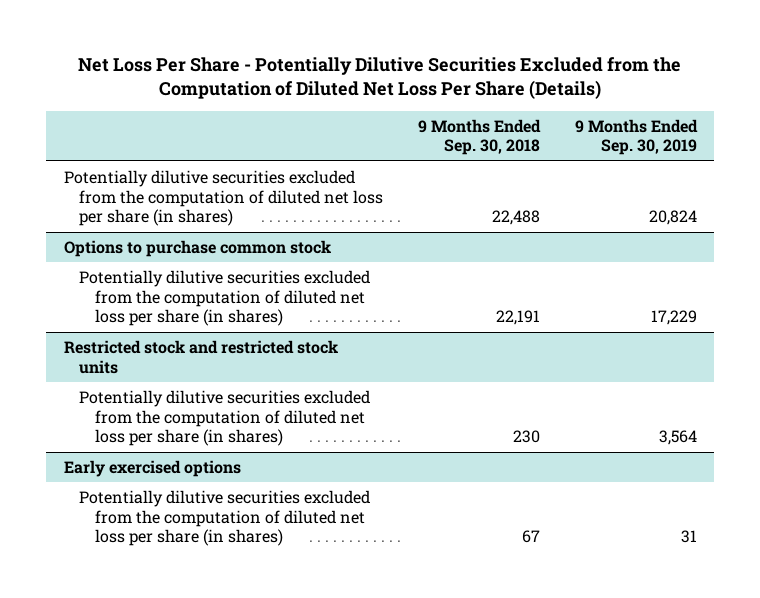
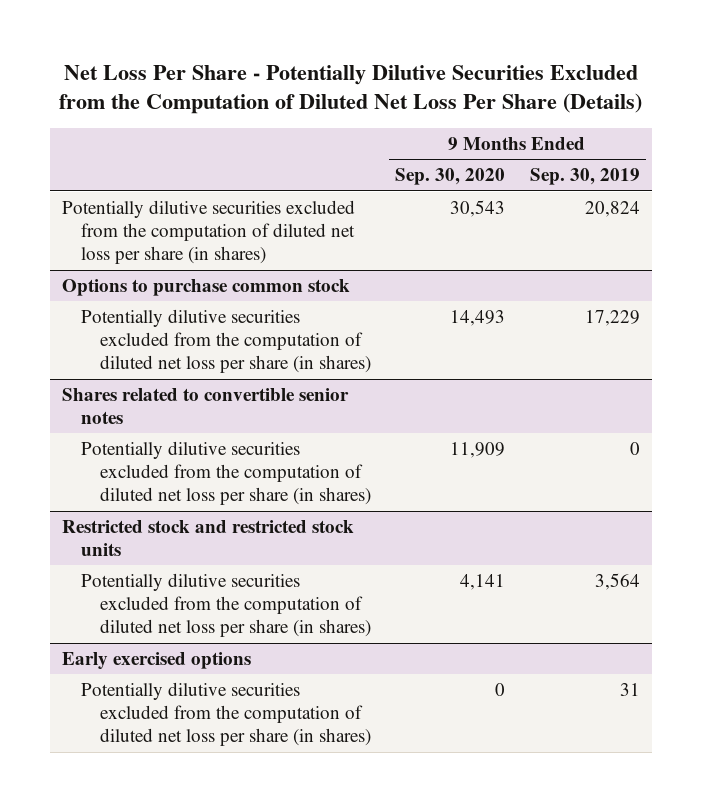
- | 9 Months Ended Sep. 30, 2018 | 9 Months Ended Sep. 30, 2019
+ | 9 Months Ended Sep. 30, 2020 | 9 Months Ended Sep. 30, 2019
+ Shares related to convertible senior notes
+ Potentially dilutive securities excluded from the computation of diluted net loss per share (in shares) | 11,909 | 0

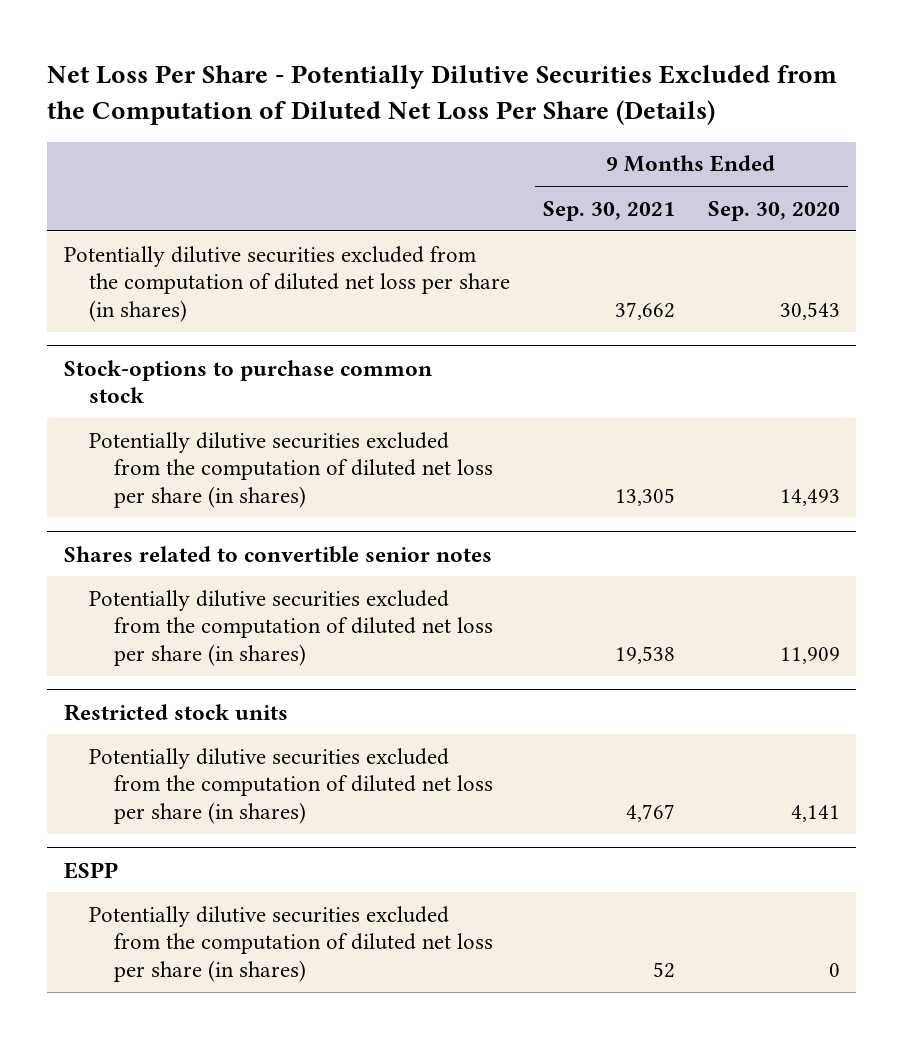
- | 9 Months Ended Sep. 30, 2020 | 9 Months Ended Sep. 30, 2019
+ | 9 Months Ended Sep. 30, 2021 | 9 Months Ended Sep. 30, 2020
- Options to purchase common stock
+ Stock-options to purchase common stock
- Restricted stock and restricted stock units
+ Restricted stock units
- Early exercised options
+ ESPP

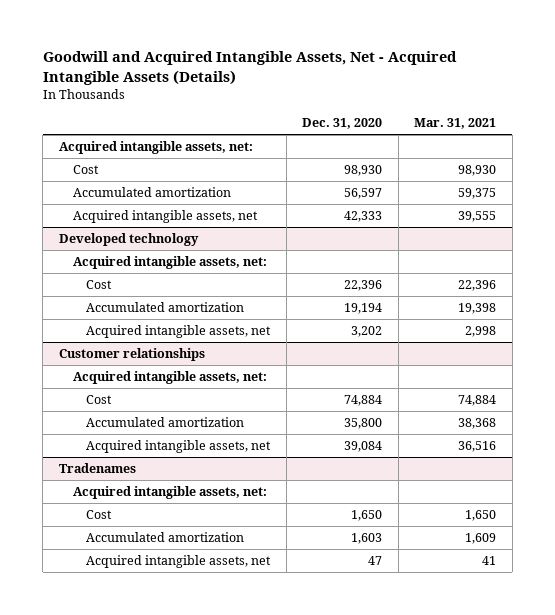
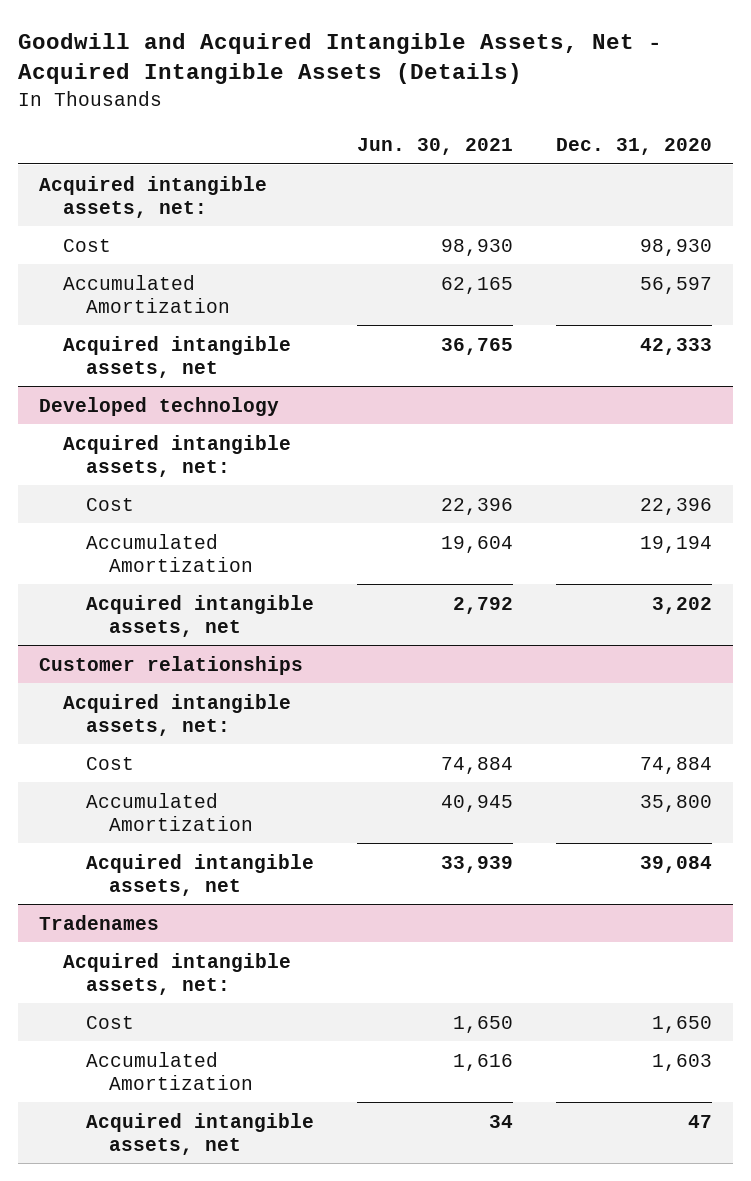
- | Dec. 31, 2020 | Mar. 31, 2021
+ | Jun. 30, 2021 | Dec. 31, 2020
- Accumulated amortization | 56,597 | 59,375
+ Accumulated Amortization | 62,165 | 56,597
@ Developed technology
- Accumulated amortization | 19,194 | 19,398
+ Accumulated Amortization | 19,604 | 19,194
@ Customer relationships
- Accumulated amortization | 35,800 | 38,368
+ Accumulated Amortization | 40,945 | 35,800
@ Tradenames
- Accumulated amortization | 1,603 | 1,609
+ Accumulated Amortization | 1,616 | 1,603

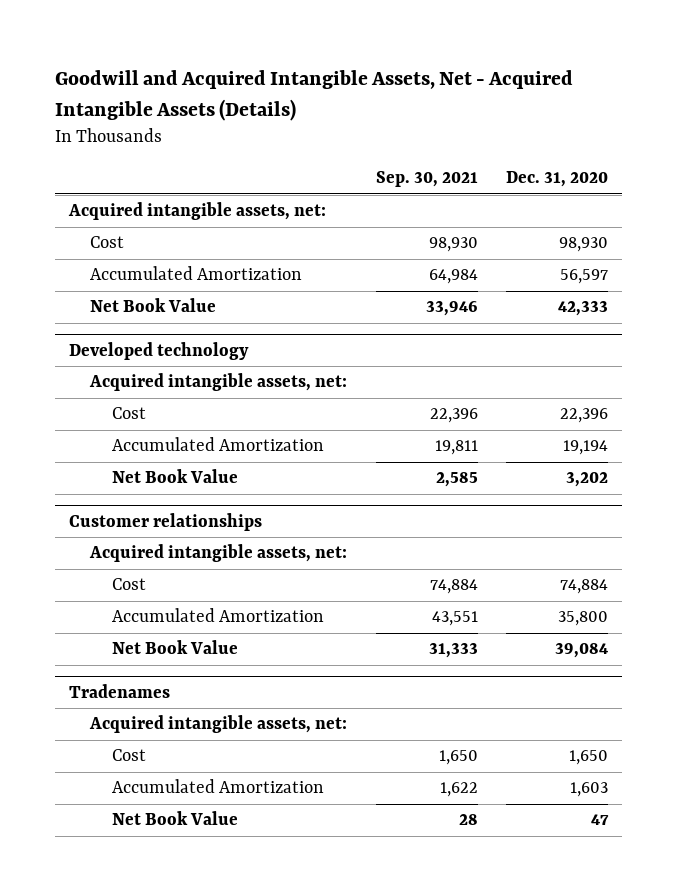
- | Jun. 30, 2021 | Dec. 31, 2020
+ | Sep. 30, 2021 | Dec. 31, 2020
- Acquired intangible assets, net | 36,765 | 42,333
+ Net Book Value | 33,946 | 42,333
@ Developed technology
- Acquired intangible assets, net | 2,792 | 3,202
+ Net Book Value | 2,585 | 3,202
@ Customer relationships
- Acquired intangible assets, net | 33,939 | 39,084
+ Net Book Value | 31,333 | 39,084
@ Tradenames
- Acquired intangible assets, net | 34 | 47
+ Net Book Value | 28 | 47

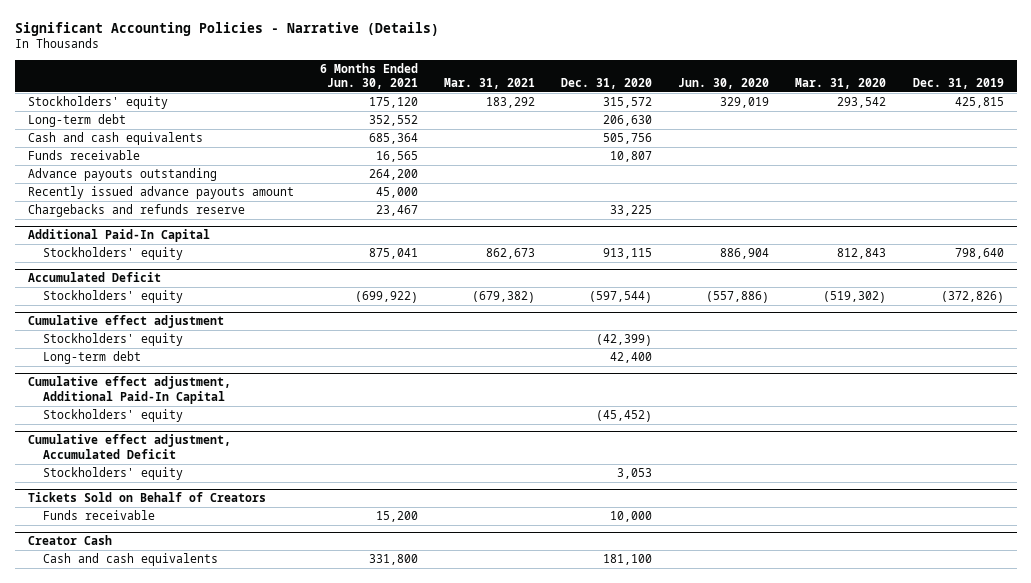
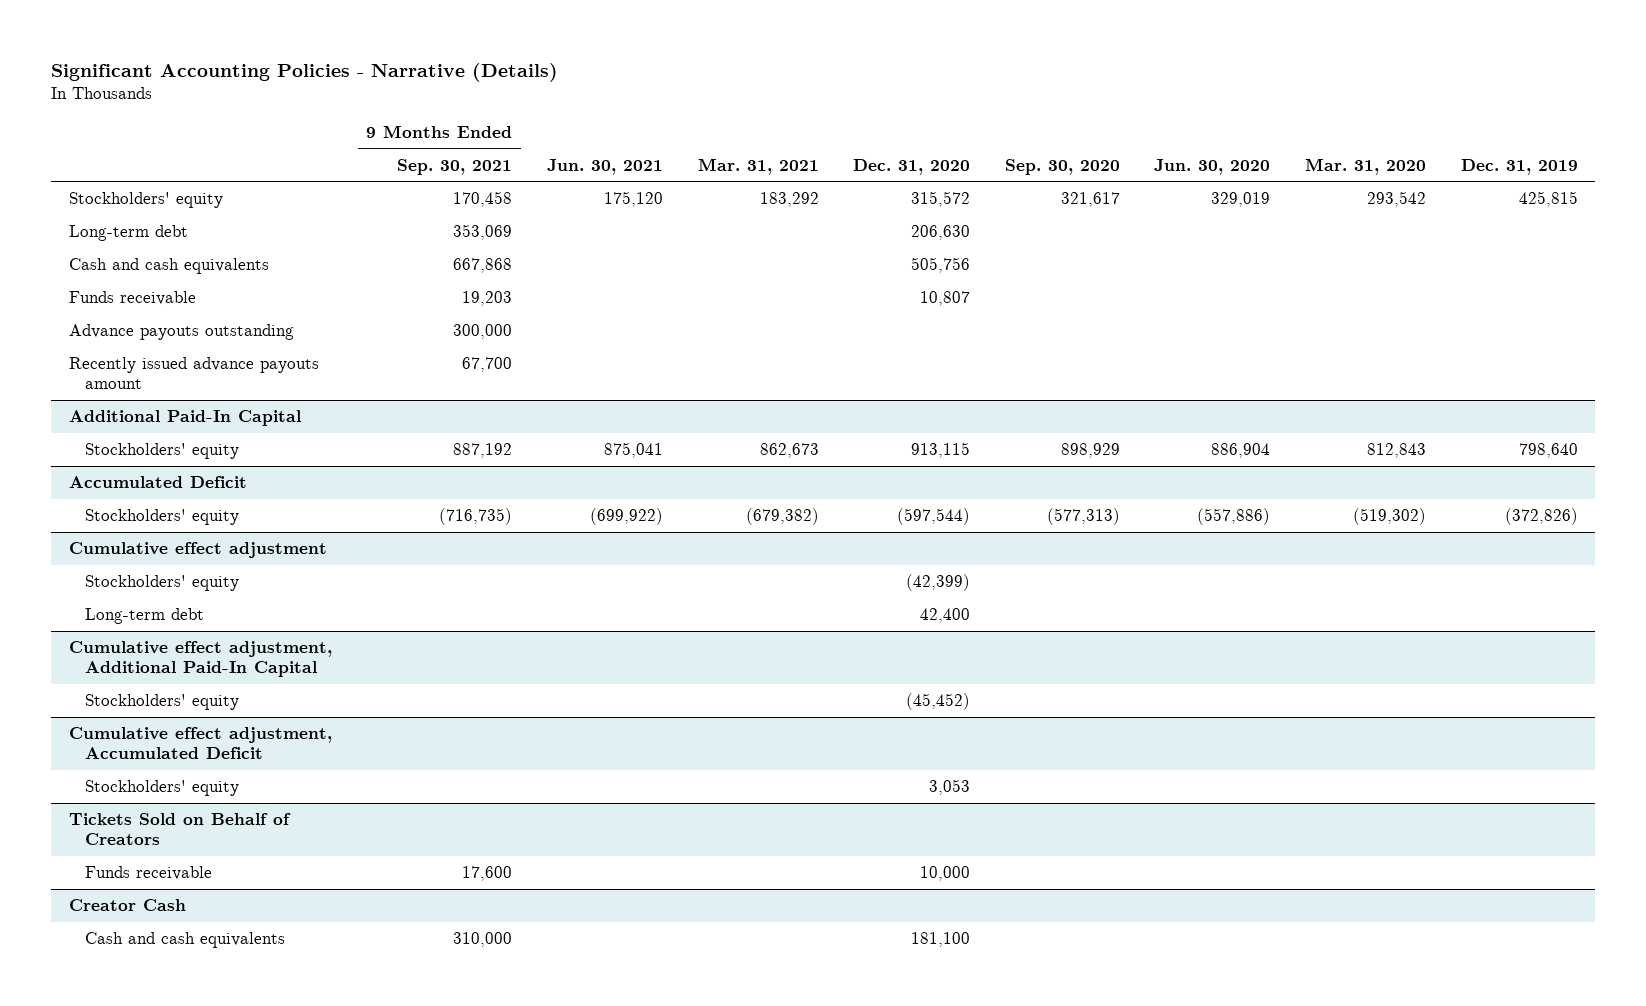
- | 6 Months Ended Jun. 30, 2021 | Mar. 31, 2021 | Dec. 31, 2020 | Jun. 30, 2020 | Mar. 31, 2020 | Dec. 31, 2019
+ | 9 Months Ended Sep. 30, 2021 | Jun. 30, 2021 | Mar. 31, 2021 | Dec. 31, 2020 | Sep. 30, 2020 | Jun. 30, 2020 | Mar. 31, 2020 | Dec. 31, 2019
- Chargebacks and refunds reserve | 23,467 | | 33,225 | | |

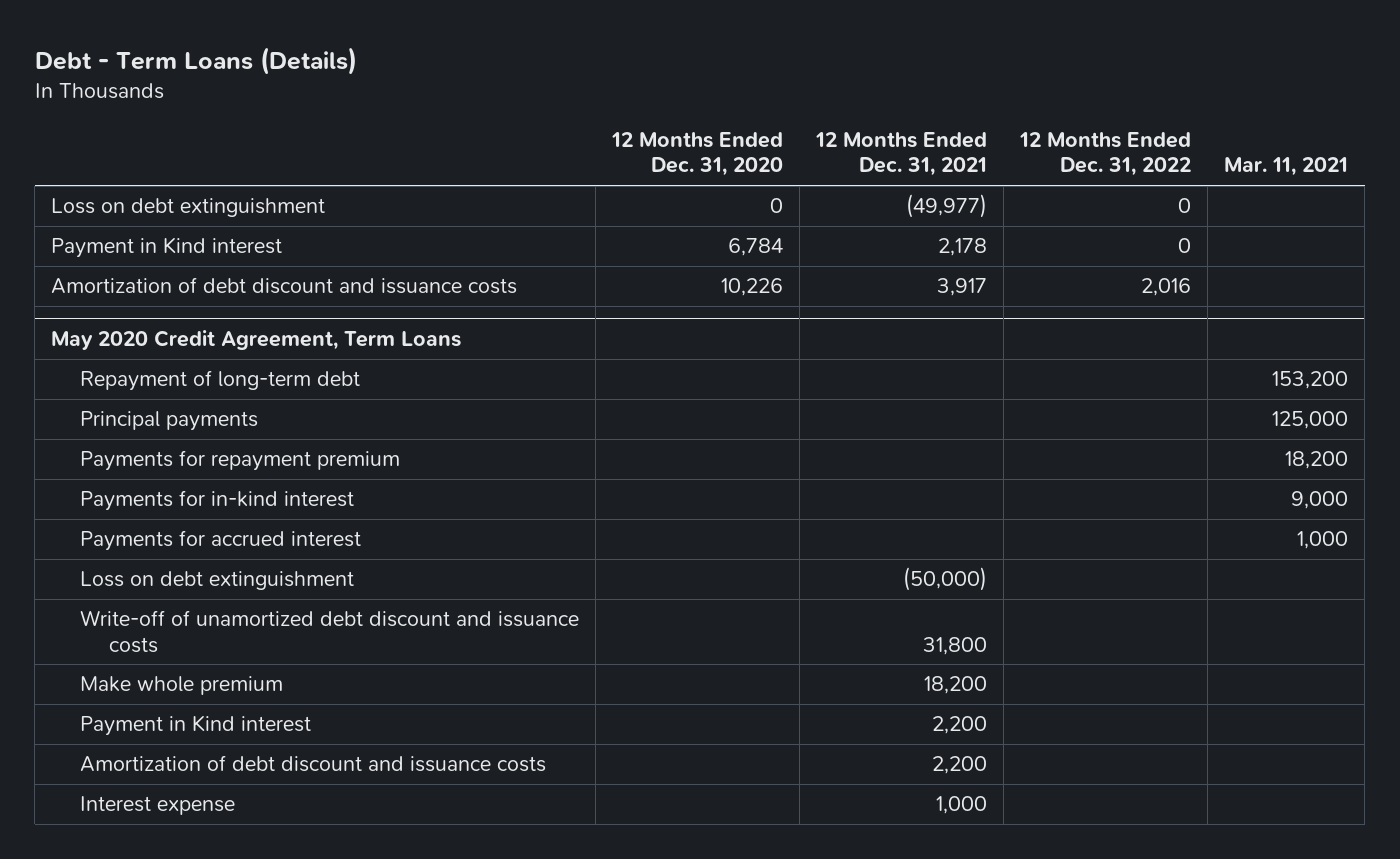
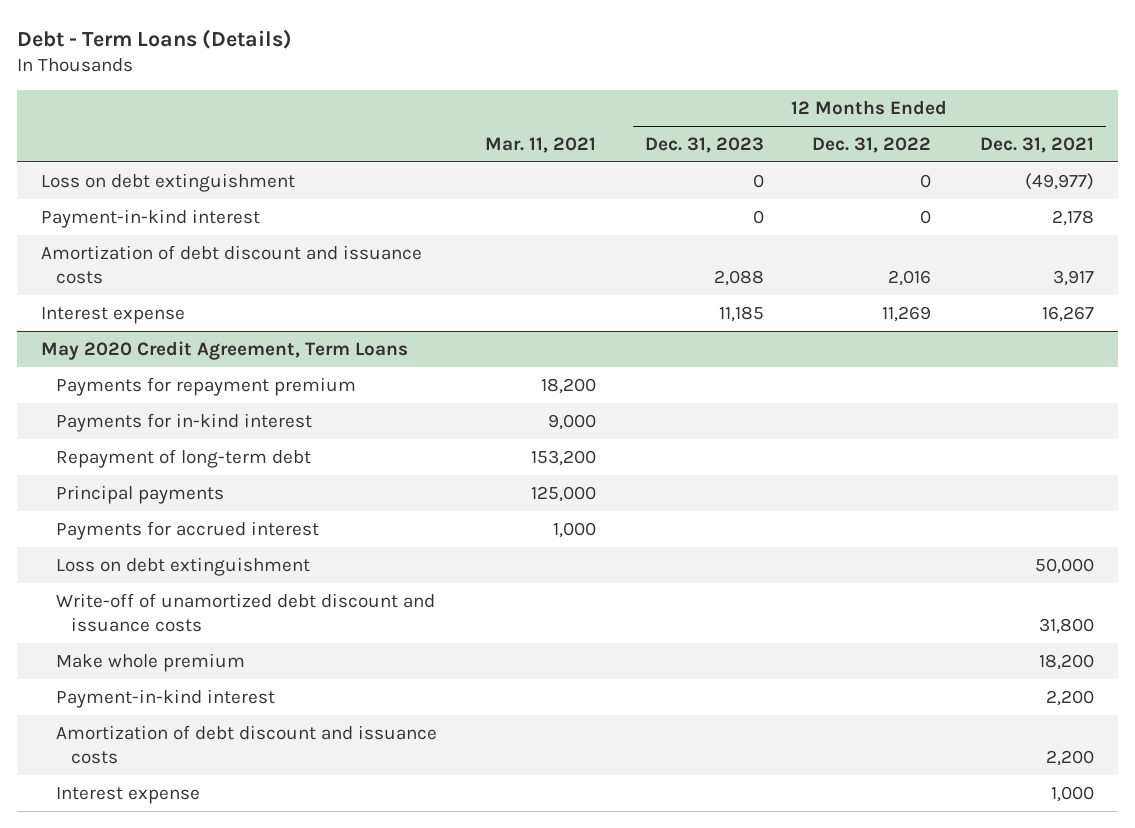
- | 12 Months Ended Dec. 31, 2020 | 12 Months Ended Dec. 31, 2021 | 12 Months Ended Dec. 31, 2022 | Mar. 11, 2021
+ | Mar. 11, 2021 | 12 Months Ended Dec. 31, 2023 | 12 Months Ended Dec. 31, 2022 | 12 Months Ended Dec. 31, 2021
- Payment in Kind interest | 6,784 | 2,178 | 0 |
+ Payment-in-kind interest | | 0 | 0 | 2,178
+ Interest expense | | 11,185 | 11,269 | 16,267
@ May 2020 Credit Agreement, Term Loans
moved down: Repayment of long-term debt | 153,200 | | |
moved down: Principal payments | 125,000 | | |
- Loss on debt extinguishment | | (50,000) | |
+ Loss on debt extinguishment | | | | 50,000
- Payment in Kind interest | | 2,200 | |
+ Payment-in-kind interest | | | | 2,200

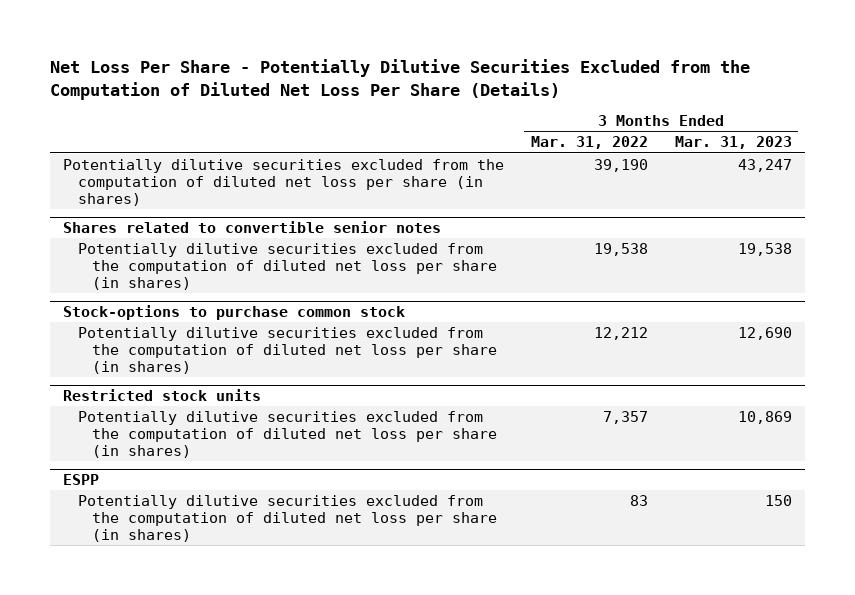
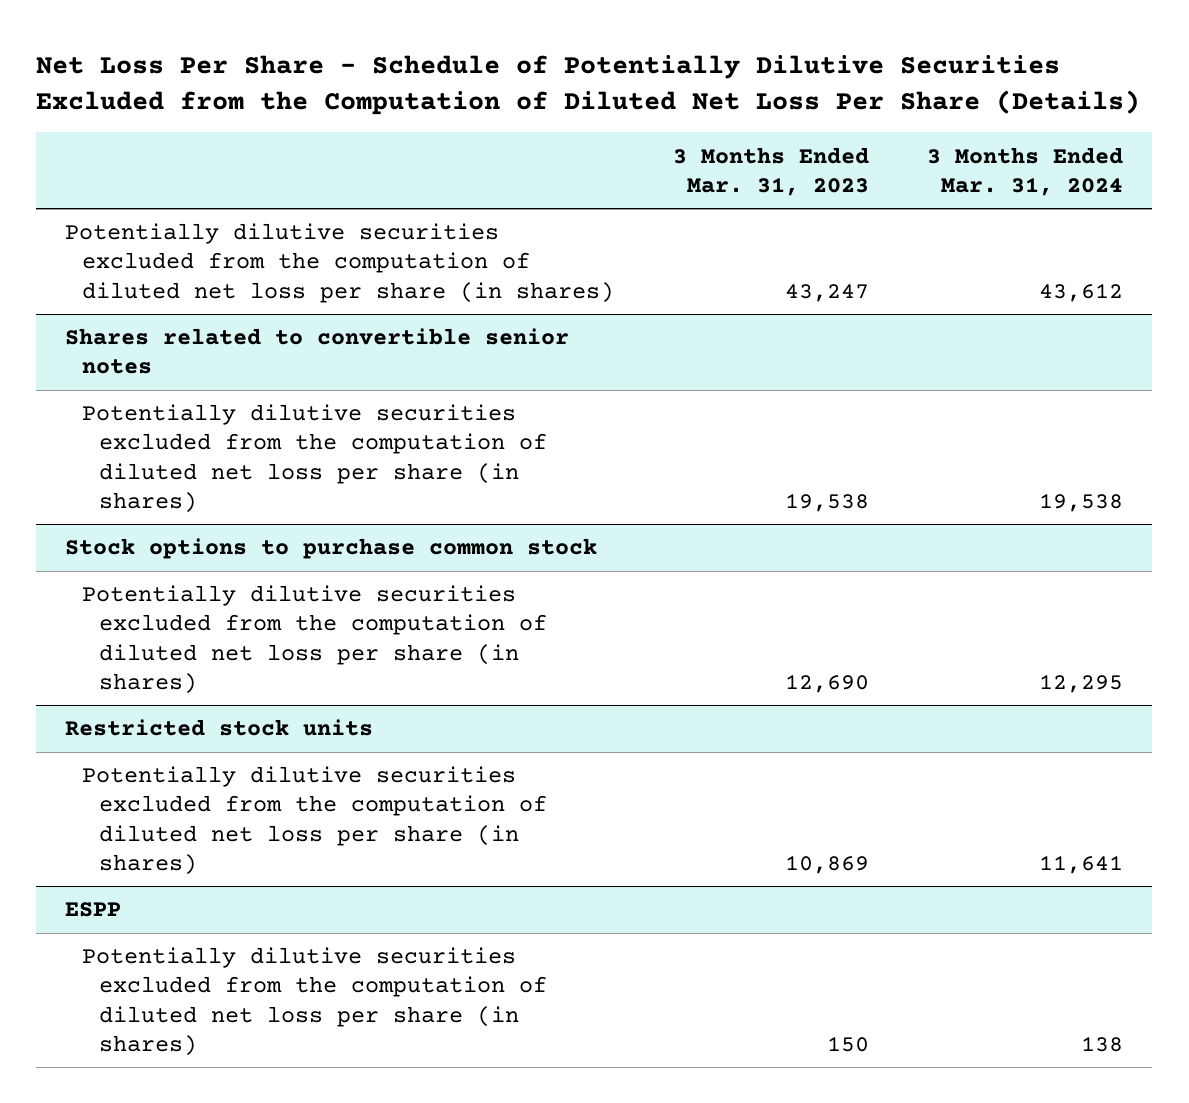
- Net Loss Per Share - Potentially Dilutive Securities Excluded from the Computation of Diluted Net Loss Per Share (Details)
+ Net Loss Per Share - Schedule of Potentially Dilutive Securities Excluded from the Computation of Diluted Net Loss Per Share (Details)
- | 3 Months Ended Mar. 31, 2022 | 3 Months Ended Mar. 31, 2023
+ | 3 Months Ended Mar. 31, 2023 | 3 Months Ended Mar. 31, 2024
- Stock-options to purchase common stock
+ Stock options to purchase common stock

